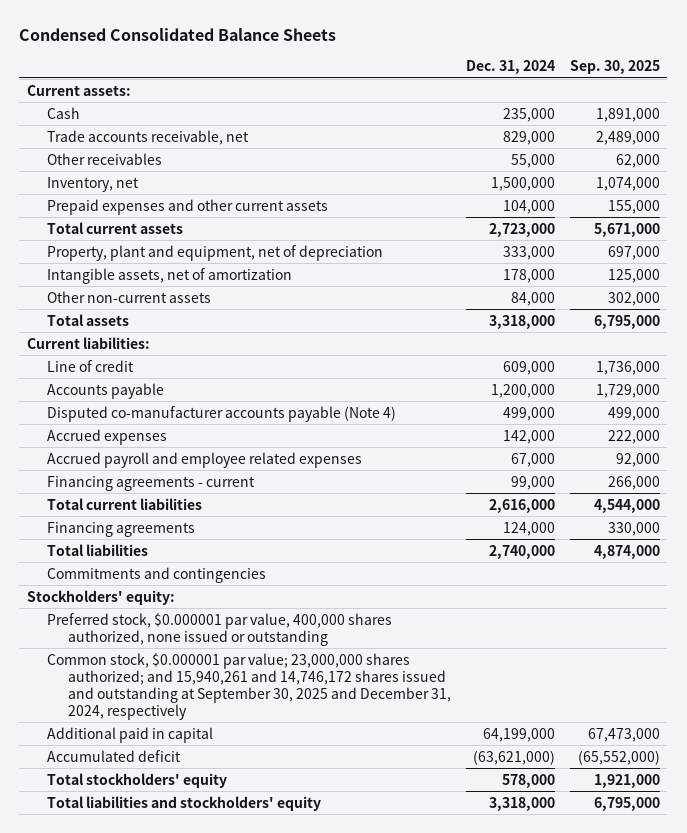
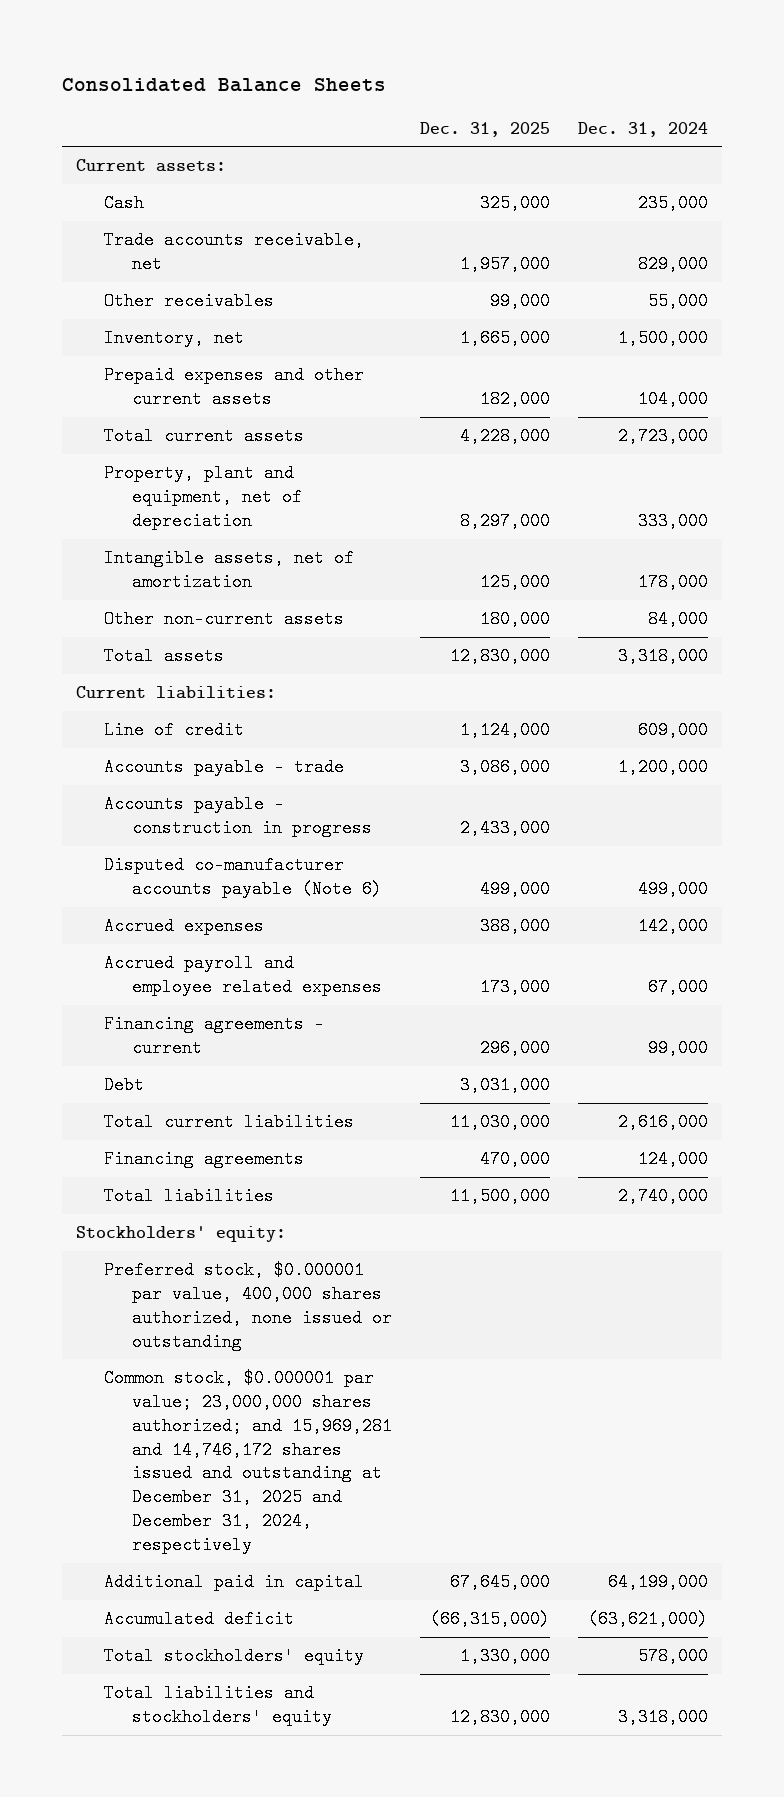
- Condensed Consolidated Balance Sheets
+ Consolidated Balance Sheets
- | Dec. 31, 2024 | Sep. 30, 2025
+ | Dec. 31, 2025 | Dec. 31, 2024
- Accounts payable | 1,200,000 | 1,729,000
- Disputed co-manufacturer accounts payable (Note 4) | 499,000 | 499,000
+ Accounts payable - trade | 3,086,000 | 1,200,000
+ Accounts payable - construction in progress | 2,433,000 |
+ Disputed co-manufacturer accounts payable (Note 6) | 499,000 | 499,000
+ Debt | 3,031,000 |
- Commitments and contingencies
- Common stock, $0.000001 par value; 23,000,000 shares authorized; and 15,940,261 and 14,746,172 shares issued and outstanding at September 30, 2025 and December 31, 2024, respectively
+ Common stock, $0.000001 par value; 23,000,000 shares authorized; and 15,969,281 and 14,746,172 shares issued and outstanding at December 31, 2025 and December 31, 2024, respectively

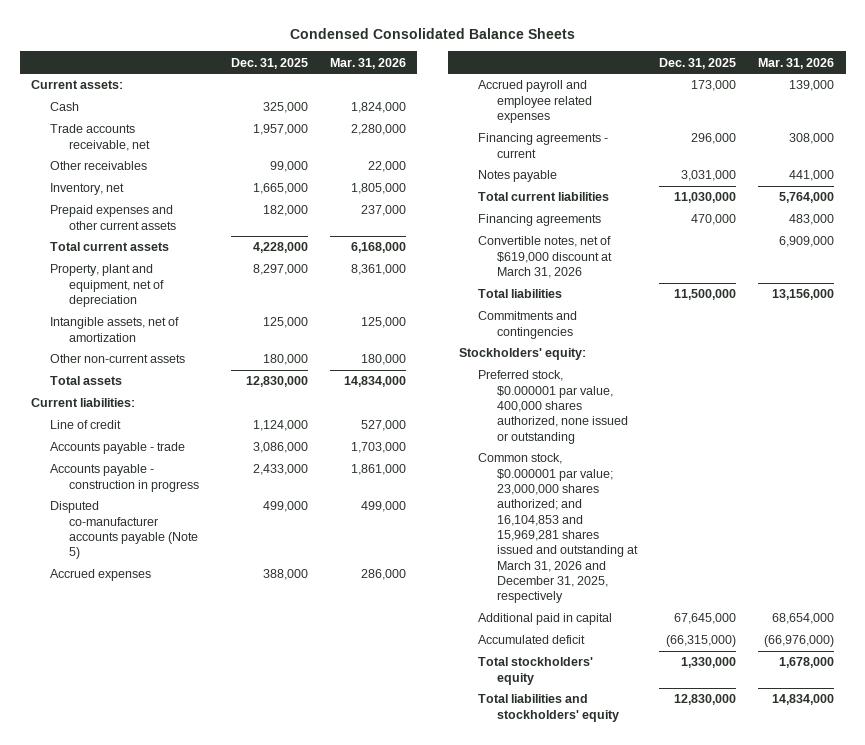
- Consolidated Balance Sheets
+ Condensed Consolidated Balance Sheets
- | Dec. 31, 2025 | Dec. 31, 2024
+ | Dec. 31, 2025 | Mar. 31, 2026
- Disputed co-manufacturer accounts payable (Note 6) | 499,000 | 499,000
+ Disputed co-manufacturer accounts payable (Note 5) | 499,000 | 499,000
- Debt | 3,031,000 |
+ Notes payable | 3,031,000 | 441,000
+ Convertible notes, net of $619,000 discount at March 31, 2026 | | 6,909,000
+ Commitments and contingencies
- Common stock, $0.000001 par value; 23,000,000 shares authorized; and 15,969,281 and 14,746,172 shares issued and outstanding at December 31, 2025 and December 31, 2024, respectively
+ Common stock, $0.000001 par value; 23,000,000 shares authorized; and 16,104,853 and 15,969,281 shares issued and outstanding at March 31, 2026 and December 31, 2025, respectively

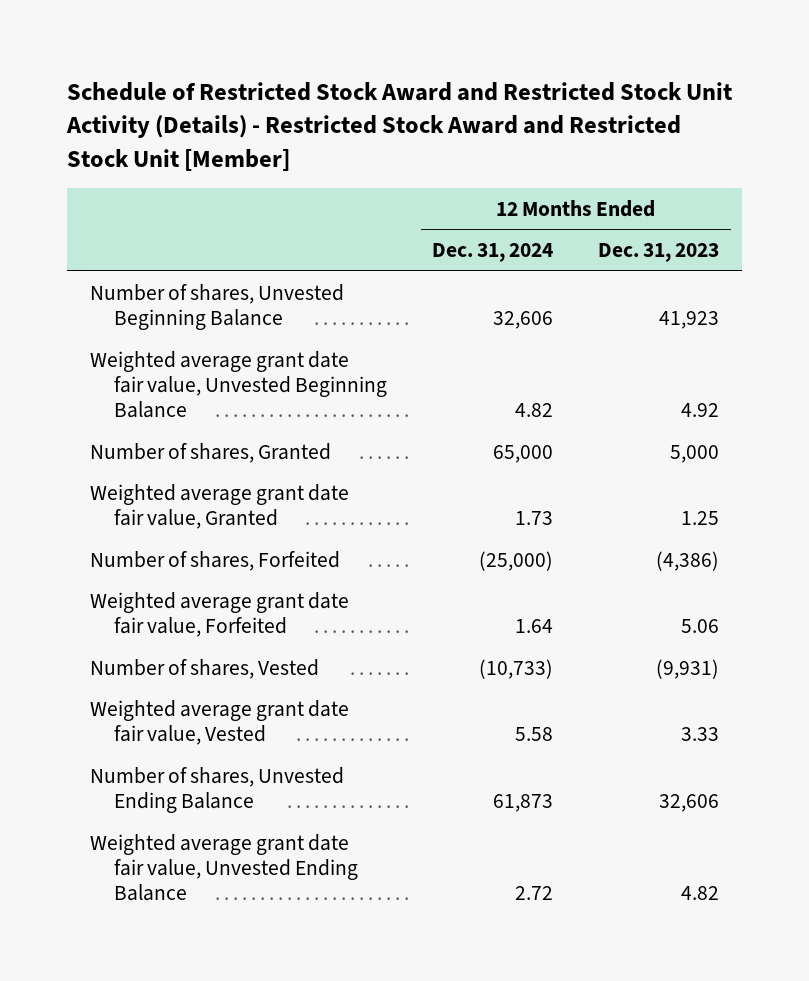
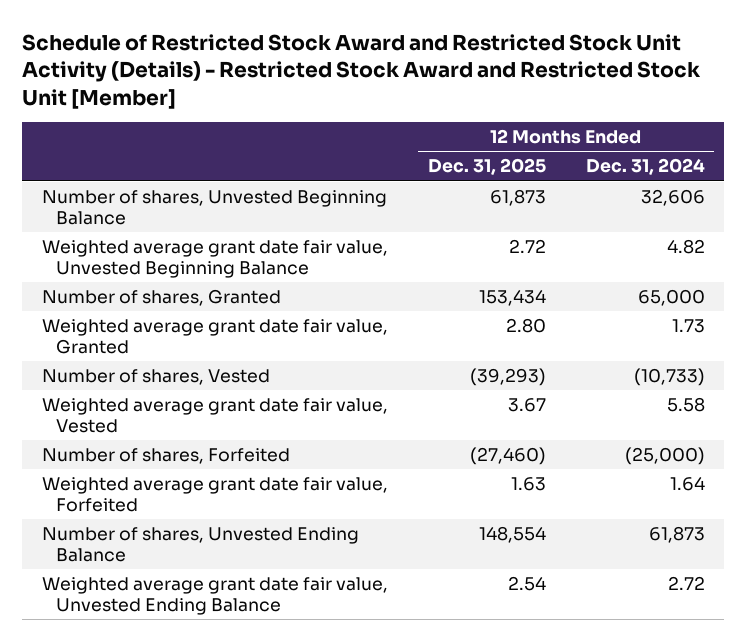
- | 12 Months Ended Dec. 31, 2024 | 12 Months Ended Dec. 31, 2023
+ | 12 Months Ended Dec. 31, 2025 | 12 Months Ended Dec. 31, 2024
moved down: Number of shares, Forfeited | (27,460) | (25,000)
moved down: Weighted average grant date fair value, Forfeited | 1.63 | 1.64

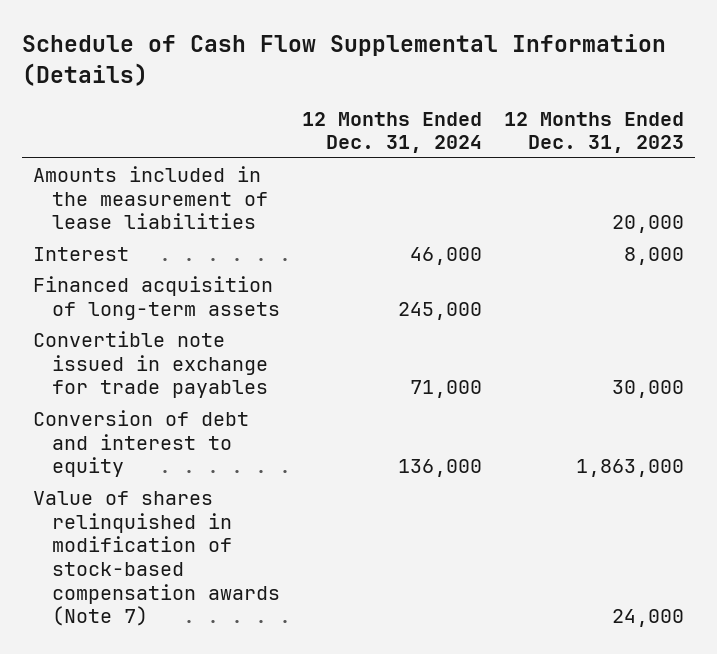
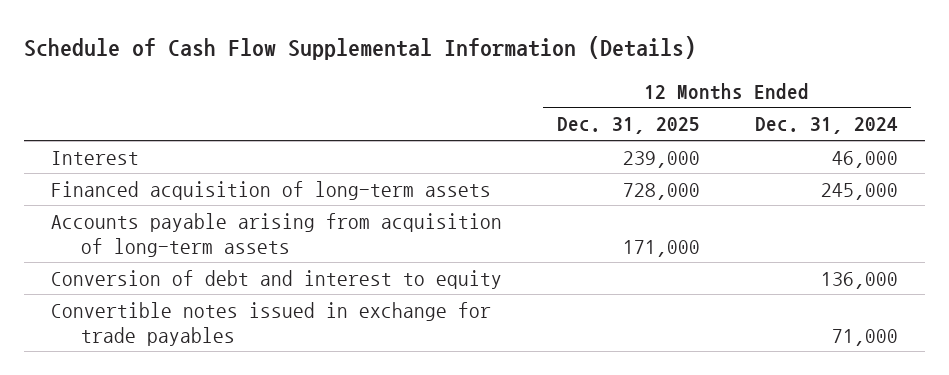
- | 12 Months Ended Dec. 31, 2024 | 12 Months Ended Dec. 31, 2023
+ | 12 Months Ended Dec. 31, 2025 | 12 Months Ended Dec. 31, 2024
- Amounts included in the measurement of lease liabilities | | 20,000
- Convertible note issued in exchange for trade payables | 71,000 | 30,000
+ Accounts payable arising from acquisition of long-term assets | 171,000 |
- Value of shares relinquished in modification of stock-based compensation awards (Note 7) | | 24,000
+ Convertible notes issued in exchange for trade payables | | 71,000

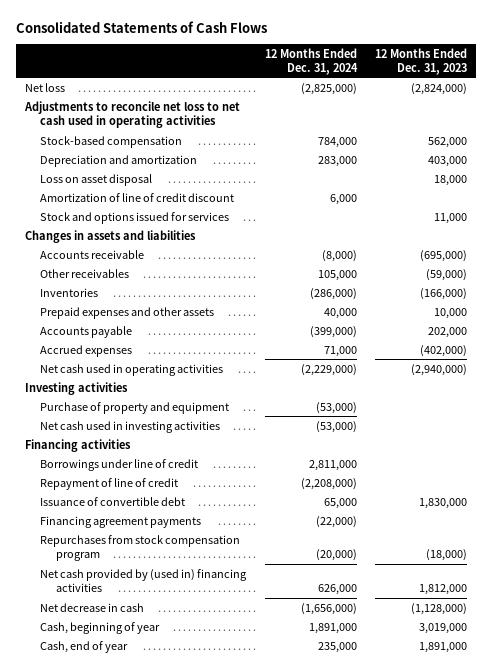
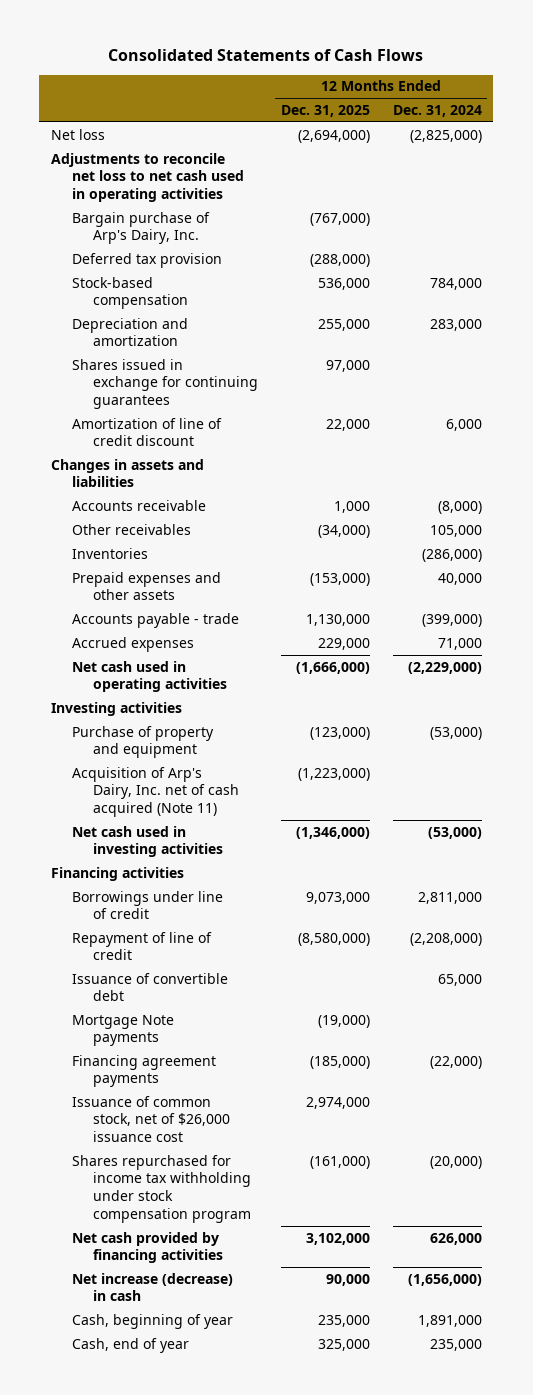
- | 12 Months Ended Dec. 31, 2024 | 12 Months Ended Dec. 31, 2023
+ | 12 Months Ended Dec. 31, 2025 | 12 Months Ended Dec. 31, 2024
+ Bargain purchase of Arp's Dairy, Inc. | (767,000) |
+ Deferred tax provision | (288,000) |
- Loss on asset disposal | | 18,000
+ Shares issued in exchange for continuing guarantees | 97,000 |
- Stock and options issued for services | | 11,000
- Accounts payable | (399,000) | 202,000
+ Accounts payable - trade | 1,130,000 | (399,000)
+ Acquisition of Arp's Dairy, Inc. net of cash acquired (Note 11) | (1,223,000) |
+ Mortgage Note payments | (19,000) |
- Repurchases from stock compensation program | (20,000) | (18,000)
- Net cash provided by (used in) financing activities | 626,000 | 1,812,000
- Net decrease in cash | (1,656,000) | (1,128,000)
+ Issuance of common stock, net of $26,000 issuance cost | 2,974,000 |
+ Shares repurchased for income tax withholding under stock compensation program | (161,000) | (20,000)
+ Net cash provided by financing activities | 3,102,000 | 626,000
+ Net increase (decrease) in cash | 90,000 | (1,656,000)

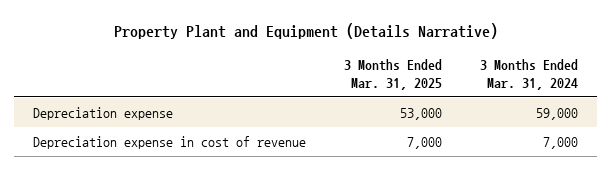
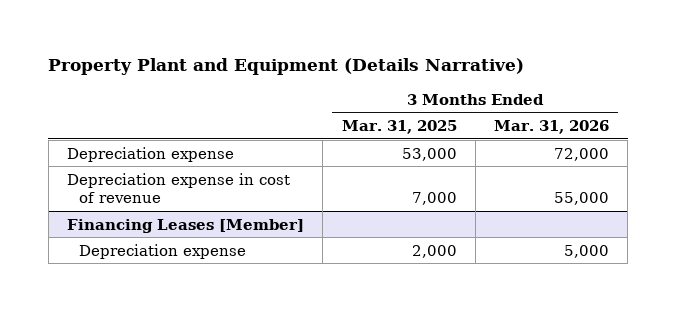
- | 3 Months Ended Mar. 31, 2025 | 3 Months Ended Mar. 31, 2024
+ | 3 Months Ended Mar. 31, 2025 | 3 Months Ended Mar. 31, 2026
+ Financing Leases [Member]
+ Depreciation expense | 2,000 | 5,000

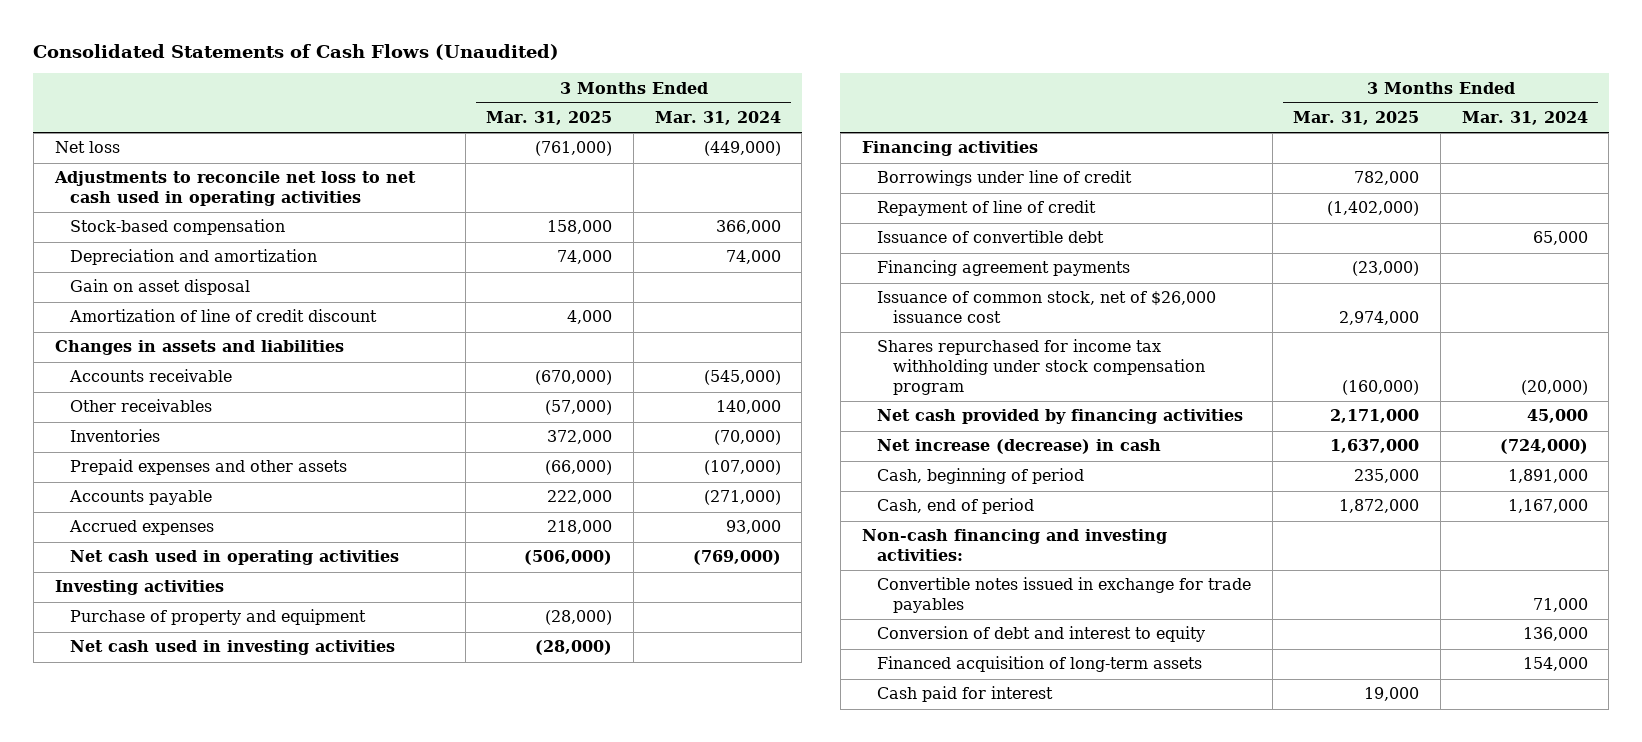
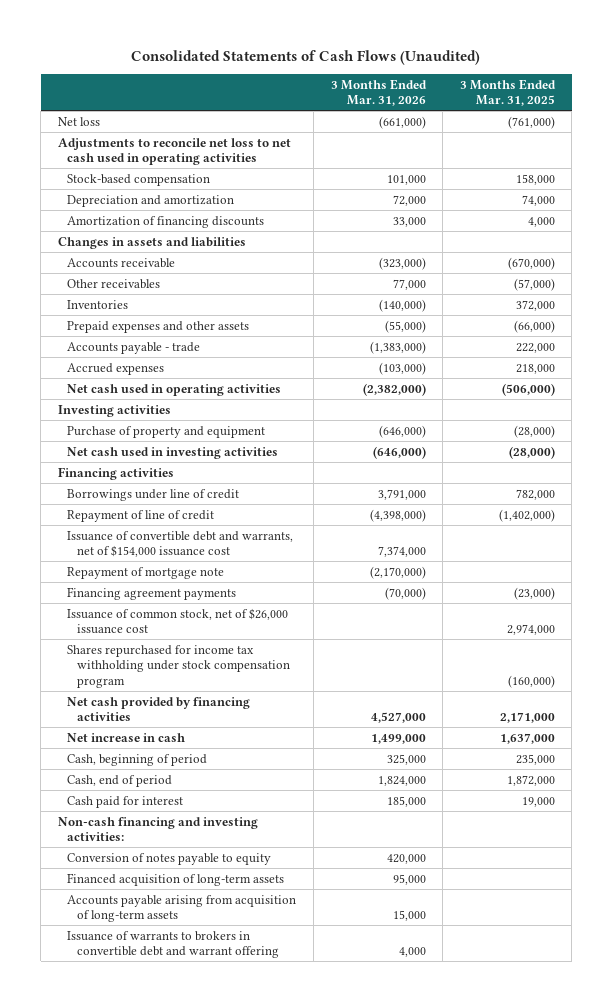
- | 3 Months Ended Mar. 31, 2025 | 3 Months Ended Mar. 31, 2024
+ | 3 Months Ended Mar. 31, 2026 | 3 Months Ended Mar. 31, 2025
- Gain on asset disposal
- Amortization of line of credit discount | 4,000 |
+ Amortization of financing discounts | 33,000 | 4,000
- Accounts payable | 222,000 | (271,000)
+ Accounts payable - trade | (1,383,000) | 222,000
- Issuance of convertible debt | | 65,000
+ Issuance of convertible debt and warrants, net of $154,000 issuance cost | 7,374,000 |
+ Repayment of mortgage note | (2,170,000) |
- Net increase (decrease) in cash | 1,637,000 | (724,000)
+ Net increase in cash | 1,499,000 | 1,637,000
moved up: Cash paid for interest | 185,000 | 19,000
- Convertible notes issued in exchange for trade payables | | 71,000
- Conversion of debt and interest to equity | | 136,000
+ Conversion of notes payable to equity | 420,000 |
+ Accounts payable arising from acquisition of long-term assets | 15,000 |
+ Issuance of warrants to brokers in convertible debt and warrant offering | 4,000 |

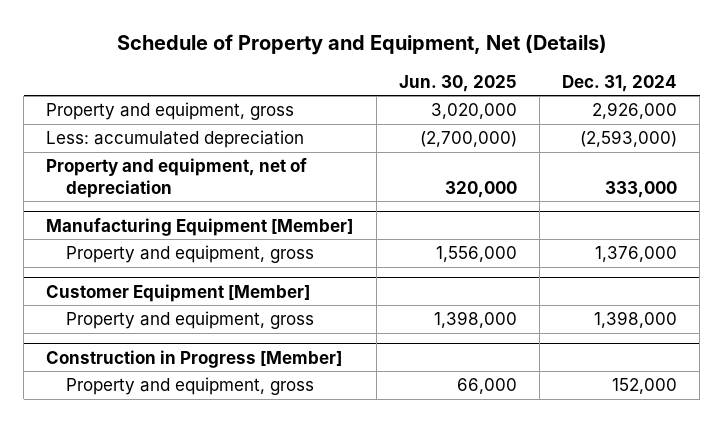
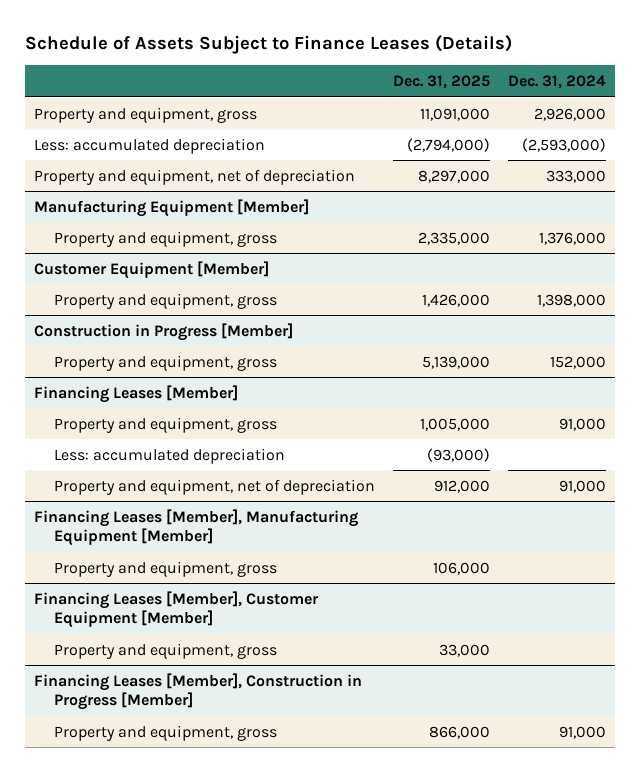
- Schedule of Property and Equipment, Net (Details)
+ Schedule of Assets Subject to Finance Leases (Details)
- | Jun. 30, 2025 | Dec. 31, 2024
+ | Dec. 31, 2025 | Dec. 31, 2024
+ Financing Leases [Member]
+ Property and equipment, gross | 1,005,000 | 91,000
+ Less: accumulated depreciation | (93,000) |
+ Property and equipment, net of depreciation | 912,000 | 91,000
+ Financing Leases [Member], Manufacturing Equipment [Member]
+ Property and equipment, gross | 106,000 |
+ Financing Leases [Member], Customer Equipment [Member]
+ Property and equipment, gross | 33,000 |
+ Financing Leases [Member], Construction in Progress [Member]
+ Property and equipment, gross | 866,000 | 91,000

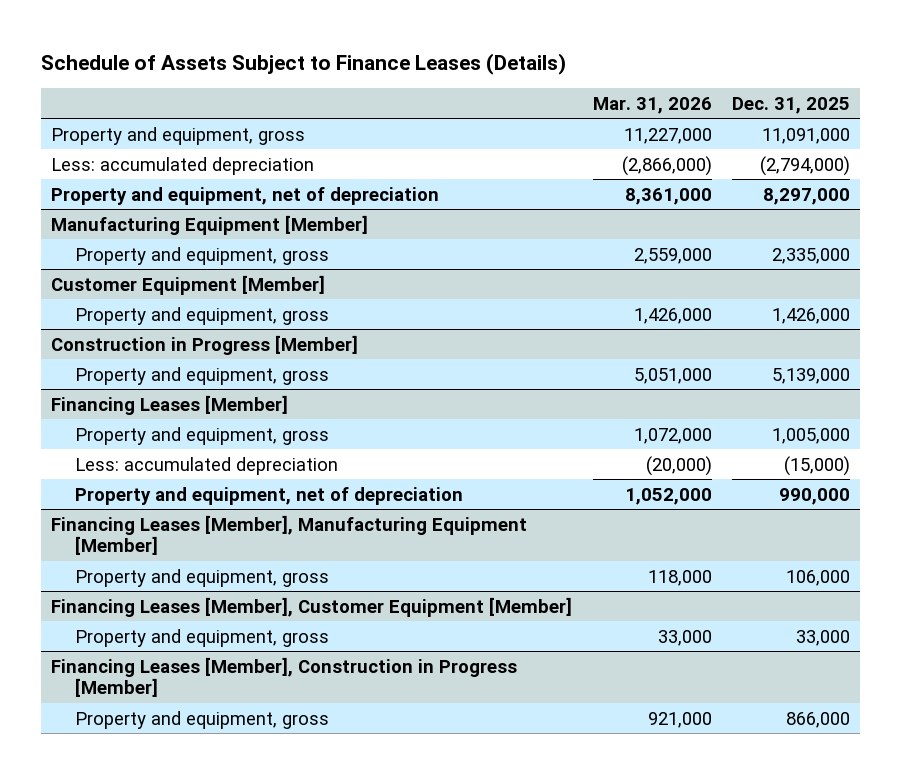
- | Dec. 31, 2025 | Dec. 31, 2024
+ | Mar. 31, 2026 | Dec. 31, 2025
@ Financing Leases [Member]
- Less: accumulated depreciation | (93,000) |
- Property and equipment, net of depreciation | 912,000 | 91,000
+ Less: accumulated depreciation | (20,000) | (15,000)
+ Property and equipment, net of depreciation | 1,052,000 | 990,000

